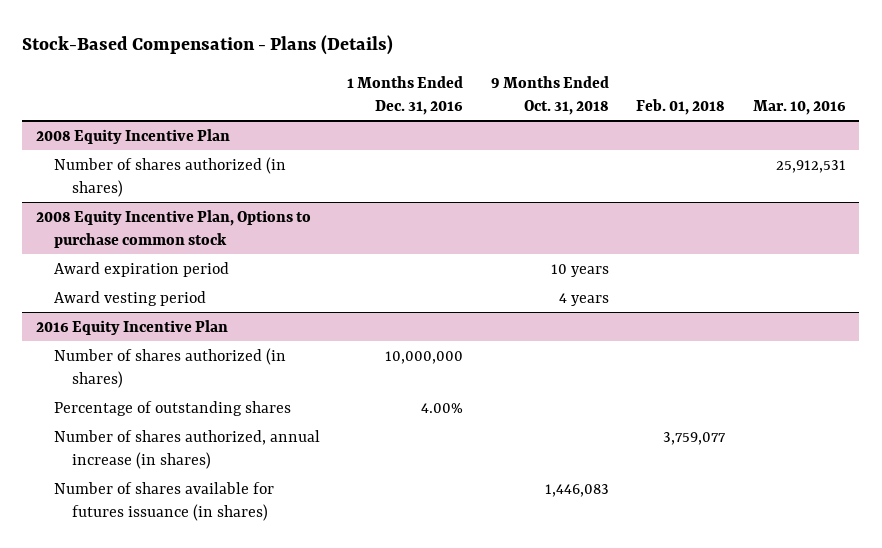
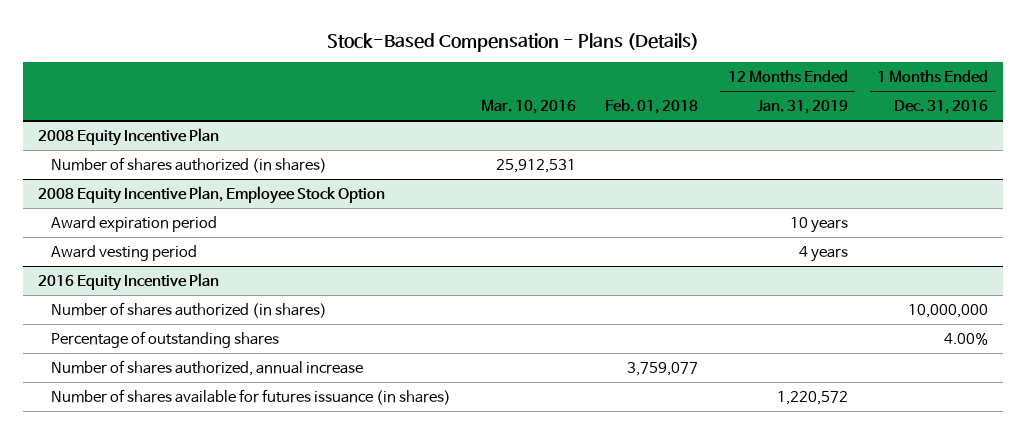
- | 1 Months Ended Dec. 31, 2016 | 9 Months Ended Oct. 31, 2018 | Feb. 01, 2018 | Mar. 10, 2016
+ | Mar. 10, 2016 | Feb. 01, 2018 | 12 Months Ended Jan. 31, 2019 | 1 Months Ended Dec. 31, 2016
- 2008 Equity Incentive Plan, Options to purchase common stock
+ 2008 Equity Incentive Plan, Employee Stock Option
@ 2016 Equity Incentive Plan
- Number of shares authorized, annual increase (in shares) | | | 3,759,077 |
+ Number of shares authorized, annual increase | | 3,759,077 | |

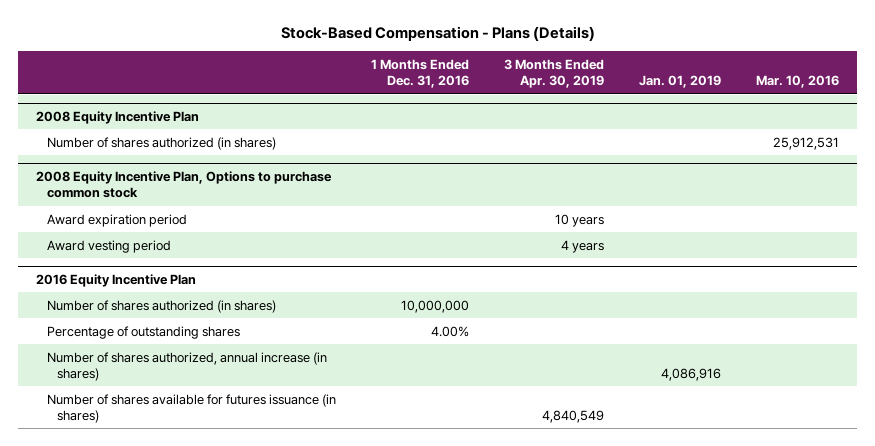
- | Mar. 10, 2016 | Feb. 01, 2018 | 12 Months Ended Jan. 31, 2019 | 1 Months Ended Dec. 31, 2016
+ | 1 Months Ended Dec. 31, 2016 | 3 Months Ended Apr. 30, 2019 | Jan. 01, 2019 | Mar. 10, 2016
- 2008 Equity Incentive Plan, Employee Stock Option
+ 2008 Equity Incentive Plan, Options to purchase common stock
@ 2016 Equity Incentive Plan
- Number of shares authorized, annual increase | | 3,759,077 | |
+ Number of shares authorized, annual increase (in shares) | | | 4,086,916 |

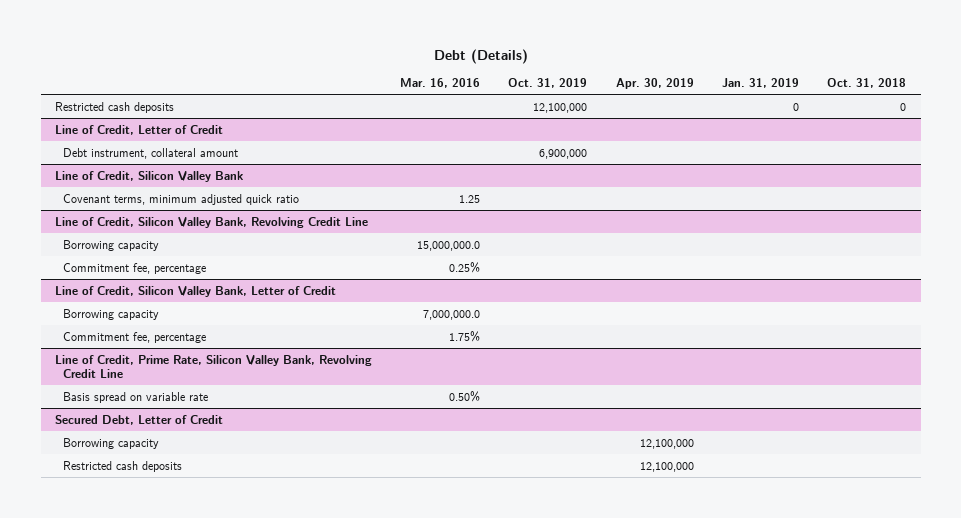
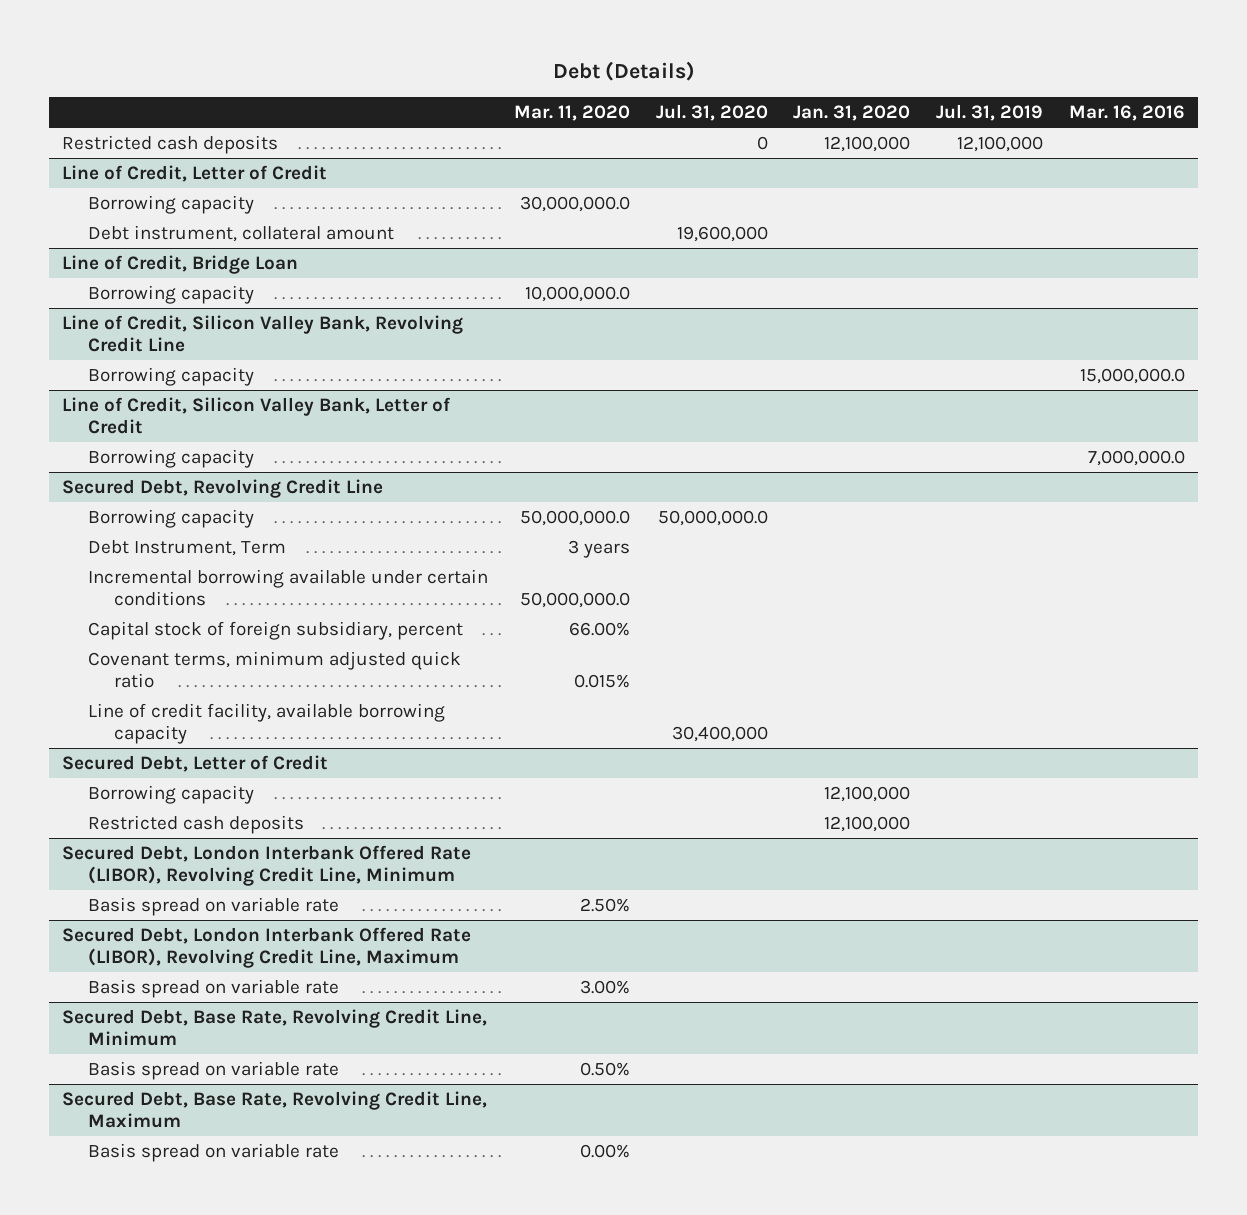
- | Mar. 16, 2016 | Oct. 31, 2019 | Apr. 30, 2019 | Jan. 31, 2019 | Oct. 31, 2018
+ | Mar. 11, 2020 | Jul. 31, 2020 | Jan. 31, 2020 | Jul. 31, 2019 | Mar. 16, 2016
@ Line of Credit, Letter of Credit
+ Borrowing capacity | 30,000,000.0 | | | |
- Line of Credit, Silicon Valley Bank
- Covenant terms, minimum adjusted quick ratio | 1.25 | | | |
+ Line of Credit, Bridge Loan
+ Borrowing capacity | 10,000,000.0 | | | |
@ Line of Credit, Silicon Valley Bank, Revolving Credit Line
- Commitment fee, percentage | 0.25% | | | |
@ Line of Credit, Silicon Valley Bank, Letter of Credit
- Commitment fee, percentage | 1.75% | | | |
- Line of Credit, Prime Rate, Silicon Valley Bank, Revolving Credit Line
- Basis spread on variable rate | 0.50% | | | |
+ Secured Debt, Revolving Credit Line
+ Borrowing capacity | 50,000,000.0 | 50,000,000.0 | | |
+ Debt Instrument, Term | 3 years | | | |
+ Incremental borrowing available under certain conditions | 50,000,000.0 | | | |
+ Capital stock of foreign subsidiary, percent | 66.00% | | | |
+ Covenant terms, minimum adjusted quick ratio | 0.015% | | | |
+ Line of credit facility, available borrowing capacity | | 30,400,000 | | |
+ Secured Debt, London Interbank Offered Rate (LIBOR), Revolving Credit Line, Minimum
+ Basis spread on variable rate | 2.50% | | | |
+ Secured Debt, London Interbank Offered Rate (LIBOR), Revolving Credit Line, Maximum
+ Basis spread on variable rate | 3.00% | | | |
+ Secured Debt, Base Rate, Revolving Credit Line, Minimum
+ Basis spread on variable rate | 0.50% | | | |
+ Secured Debt, Base Rate, Revolving Credit Line, Maximum
+ Basis spread on variable rate | 0.00% | | | |

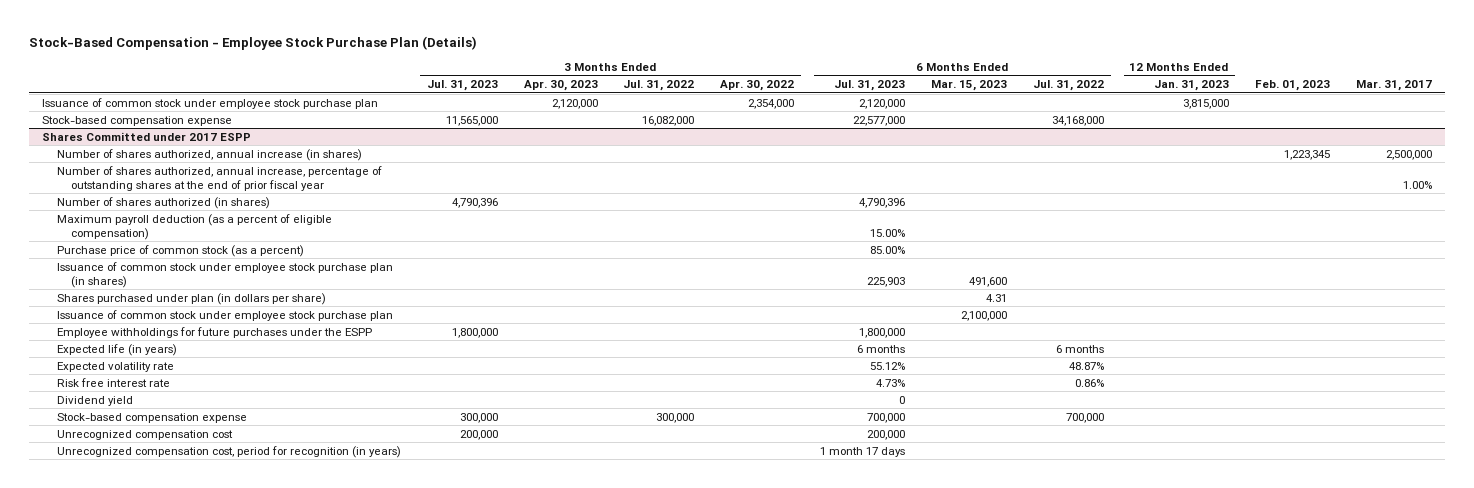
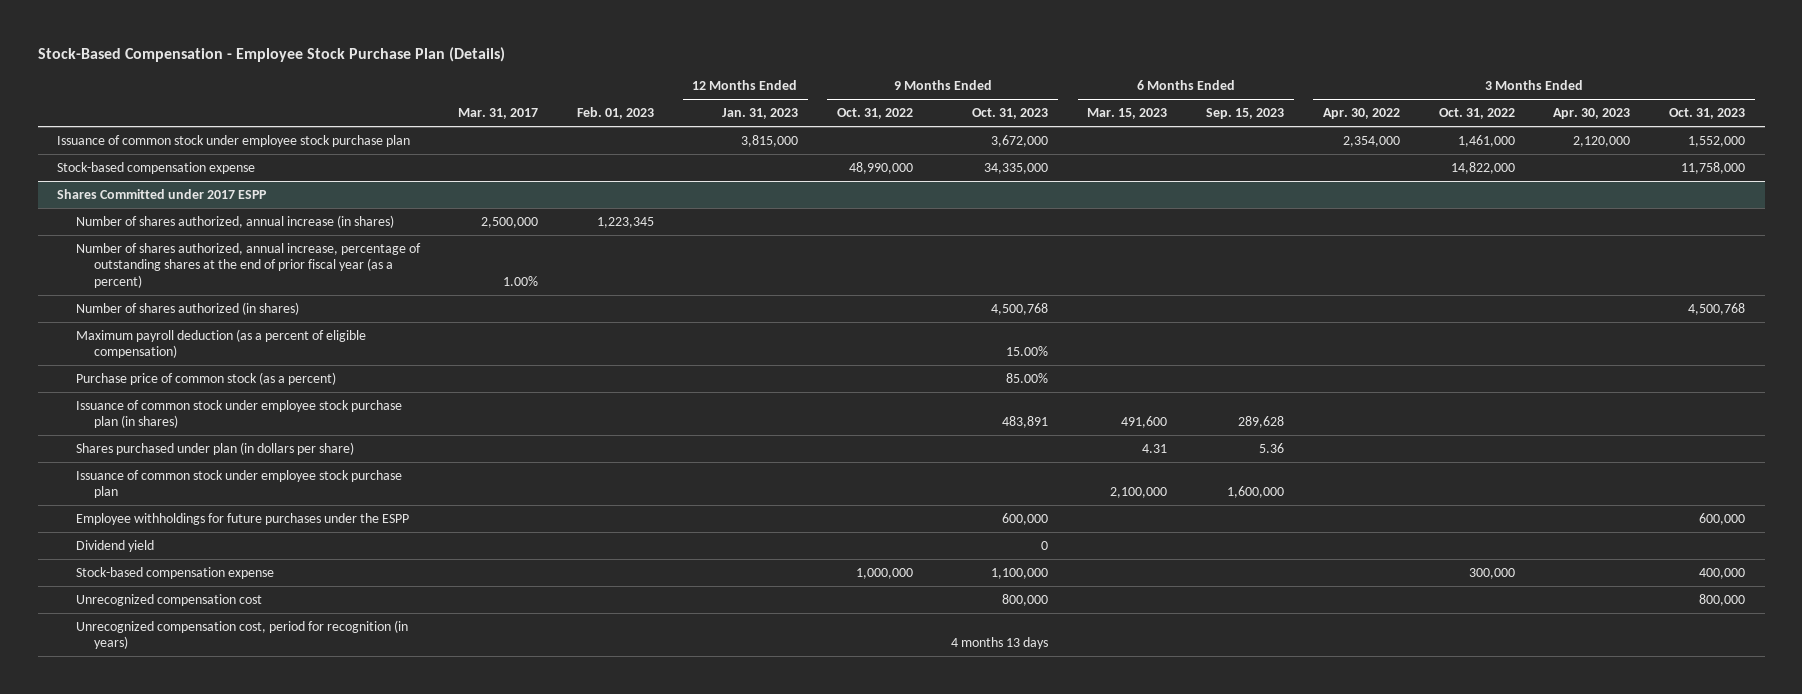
- | 3 Months Ended Jul. 31, 2023 | 3 Months Ended Apr. 30, 2023 | 3 Months Ended Jul. 31, 2022 | 3 Months Ended Apr. 30, 2022 | 6 Months Ended Jul. 31, 2023 | 6 Months Ended Mar. 15, 2023 | 6 Months Ended Jul. 31, 2022 | 12 Months Ended Jan. 31, 2023 | Feb. 01, 2023 | Mar. 31, 2017
+ | Mar. 31, 2017 | Feb. 01, 2023 | 12 Months Ended Jan. 31, 2023 | 9 Months Ended Oct. 31, 2022 | 9 Months Ended Oct. 31, 2023 | 6 Months Ended Mar. 15, 2023 | 6 Months Ended Sep. 15, 2023 | 3 Months Ended Apr. 30, 2022 | 3 Months Ended Oct. 31, 2022 | 3 Months Ended Apr. 30, 2023 | 3 Months Ended Oct. 31, 2023
@ Shares Committed under 2017 ESPP
- Number of shares authorized, annual increase, percentage of outstanding shares at the end of prior fiscal year | | | | | | | | | | 1.00%
+ Number of shares authorized, annual increase, percentage of outstanding shares at the end of prior fiscal year (as a percent) | 1.00% | | | | | | | | | |
- Expected life (in years) | | | | | 6 months | | 6 months | | |
- Expected volatility rate | | | | | 55.12% | | 48.87% | | |
- Risk free interest rate | | | | | 4.73% | | 0.86% | | |

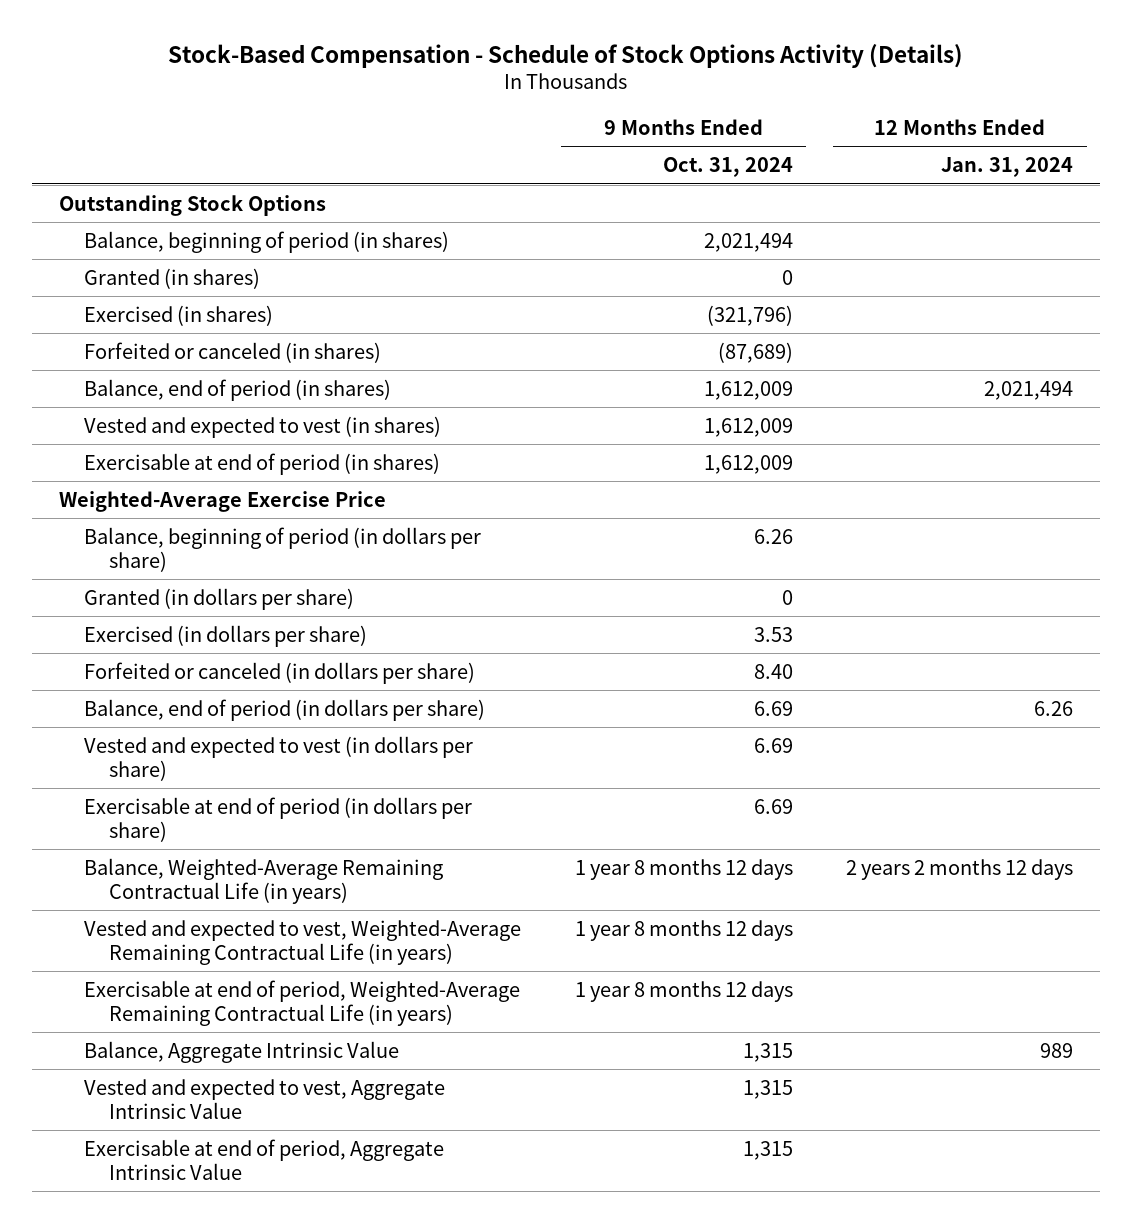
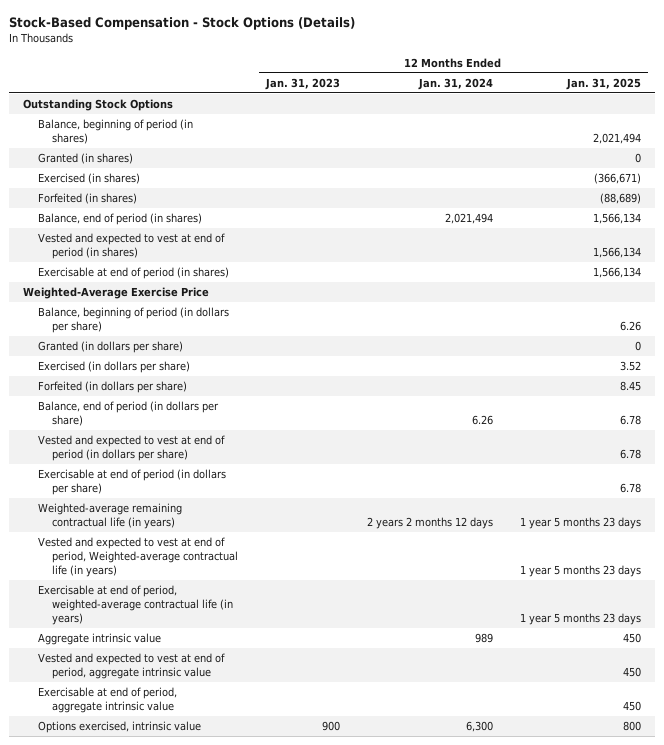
- Stock-Based Compensation - Schedule of Stock Options Activity (Details)
+ Stock-Based Compensation - Stock Options (Details)
- | 9 Months Ended Oct. 31, 2024 | 12 Months Ended Jan. 31, 2024
+ | 12 Months Ended Jan. 31, 2023 | 12 Months Ended Jan. 31, 2024 | 12 Months Ended Jan. 31, 2025
- Forfeited or canceled (in shares) | (87,689) |
+ Forfeited (in shares) | | | (88,689)
- Vested and expected to vest (in shares) | 1,612,009 |
+ Vested and expected to vest at end of period (in shares) | | | 1,566,134
- Forfeited or canceled (in dollars per share) | 8.40 |
+ Forfeited (in dollars per share) | | | 8.45
- Vested and expected to vest (in dollars per share) | 6.69 |
+ Vested and expected to vest at end of period (in dollars per share) | | | 6.78
- Balance, Weighted-Average Remaining Contractual Life (in years) | 1 year 8 months 12 days | 2 years 2 months 12 days
- Vested and expected to vest, Weighted-Average Remaining Contractual Life (in years) | 1 year 8 months 12 days |
- Exercisable at end of period, Weighted-Average Remaining Contractual Life (in years) | 1 year 8 months 12 days |
- Balance, Aggregate Intrinsic Value | 1,315 | 989
- Vested and expected to vest, Aggregate Intrinsic Value | 1,315 |
- Exercisable at end of period, Aggregate Intrinsic Value | 1,315 |
+ Weighted-average remaining contractual life (in years) | | 2 years 2 months 12 days | 1 year 5 months 23 days
+ Vested and expected to vest at end of period, Weighted-average contractual life (in years) | | | 1 year 5 months 23 days
+ Exercisable at end of period, weighted-average contractual life (in years) | | | 1 year 5 months 23 days
+ Aggregate intrinsic value | | 989 | 450
+ Vested and expected to vest at end of period, aggregate intrinsic value | | | 450
+ Exercisable at end of period, aggregate intrinsic value | | | 450
+ Options exercised, intrinsic value | 900 | 6,300 | 800

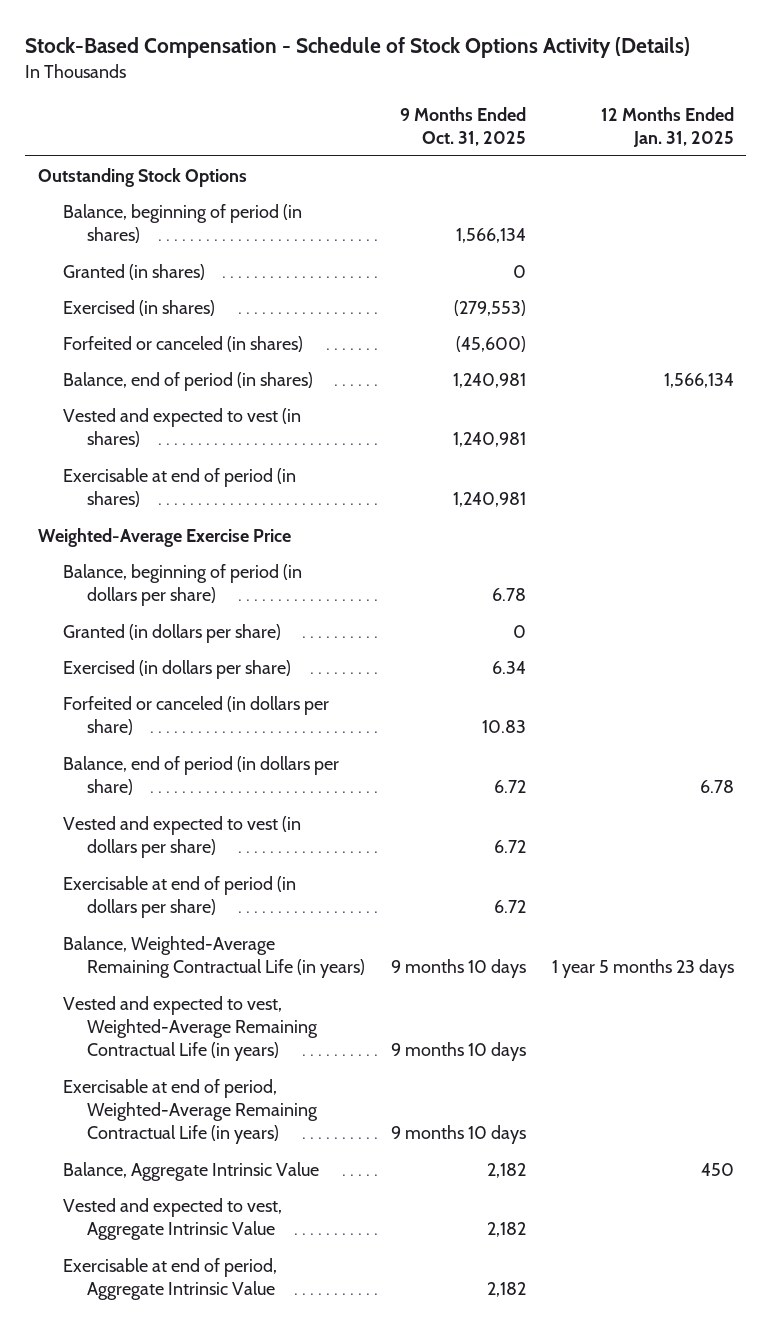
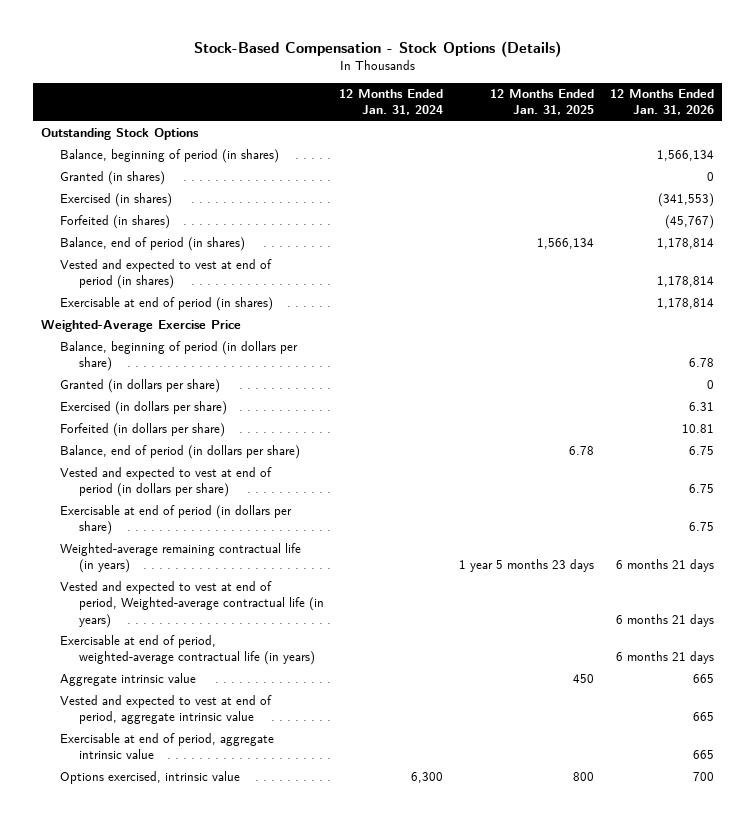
- Stock-Based Compensation - Schedule of Stock Options Activity (Details)
+ Stock-Based Compensation - Stock Options (Details)
- | 9 Months Ended Oct. 31, 2025 | 12 Months Ended Jan. 31, 2025
+ | 12 Months Ended Jan. 31, 2024 | 12 Months Ended Jan. 31, 2025 | 12 Months Ended Jan. 31, 2026
- Forfeited or canceled (in shares) | (45,600) |
+ Forfeited (in shares) | | | (45,767)
- Vested and expected to vest (in shares) | 1,240,981 |
+ Vested and expected to vest at end of period (in shares) | | | 1,178,814
- Forfeited or canceled (in dollars per share) | 10.83 |
+ Forfeited (in dollars per share) | | | 10.81
- Vested and expected to vest (in dollars per share) | 6.72 |
+ Vested and expected to vest at end of period (in dollars per share) | | | 6.75
- Balance, Weighted-Average Remaining Contractual Life (in years) | 9 months 10 days | 1 year 5 months 23 days
- Vested and expected to vest, Weighted-Average Remaining Contractual Life (in years) | 9 months 10 days |
- Exercisable at end of period, Weighted-Average Remaining Contractual Life (in years) | 9 months 10 days |
- Balance, Aggregate Intrinsic Value | 2,182 | 450
- Vested and expected to vest, Aggregate Intrinsic Value | 2,182 |
- Exercisable at end of period, Aggregate Intrinsic Value | 2,182 |
+ Weighted-average remaining contractual life (in years) | | 1 year 5 months 23 days | 6 months 21 days
+ Vested and expected to vest at end of period, Weighted-average contractual life (in years) | | | 6 months 21 days
+ Exercisable at end of period, weighted-average contractual life (in years) | | | 6 months 21 days
+ Aggregate intrinsic value | | 450 | 665
+ Vested and expected to vest at end of period, aggregate intrinsic value | | | 665
+ Exercisable at end of period, aggregate intrinsic value | | | 665
+ Options exercised, intrinsic value | 6,300 | 800 | 700

